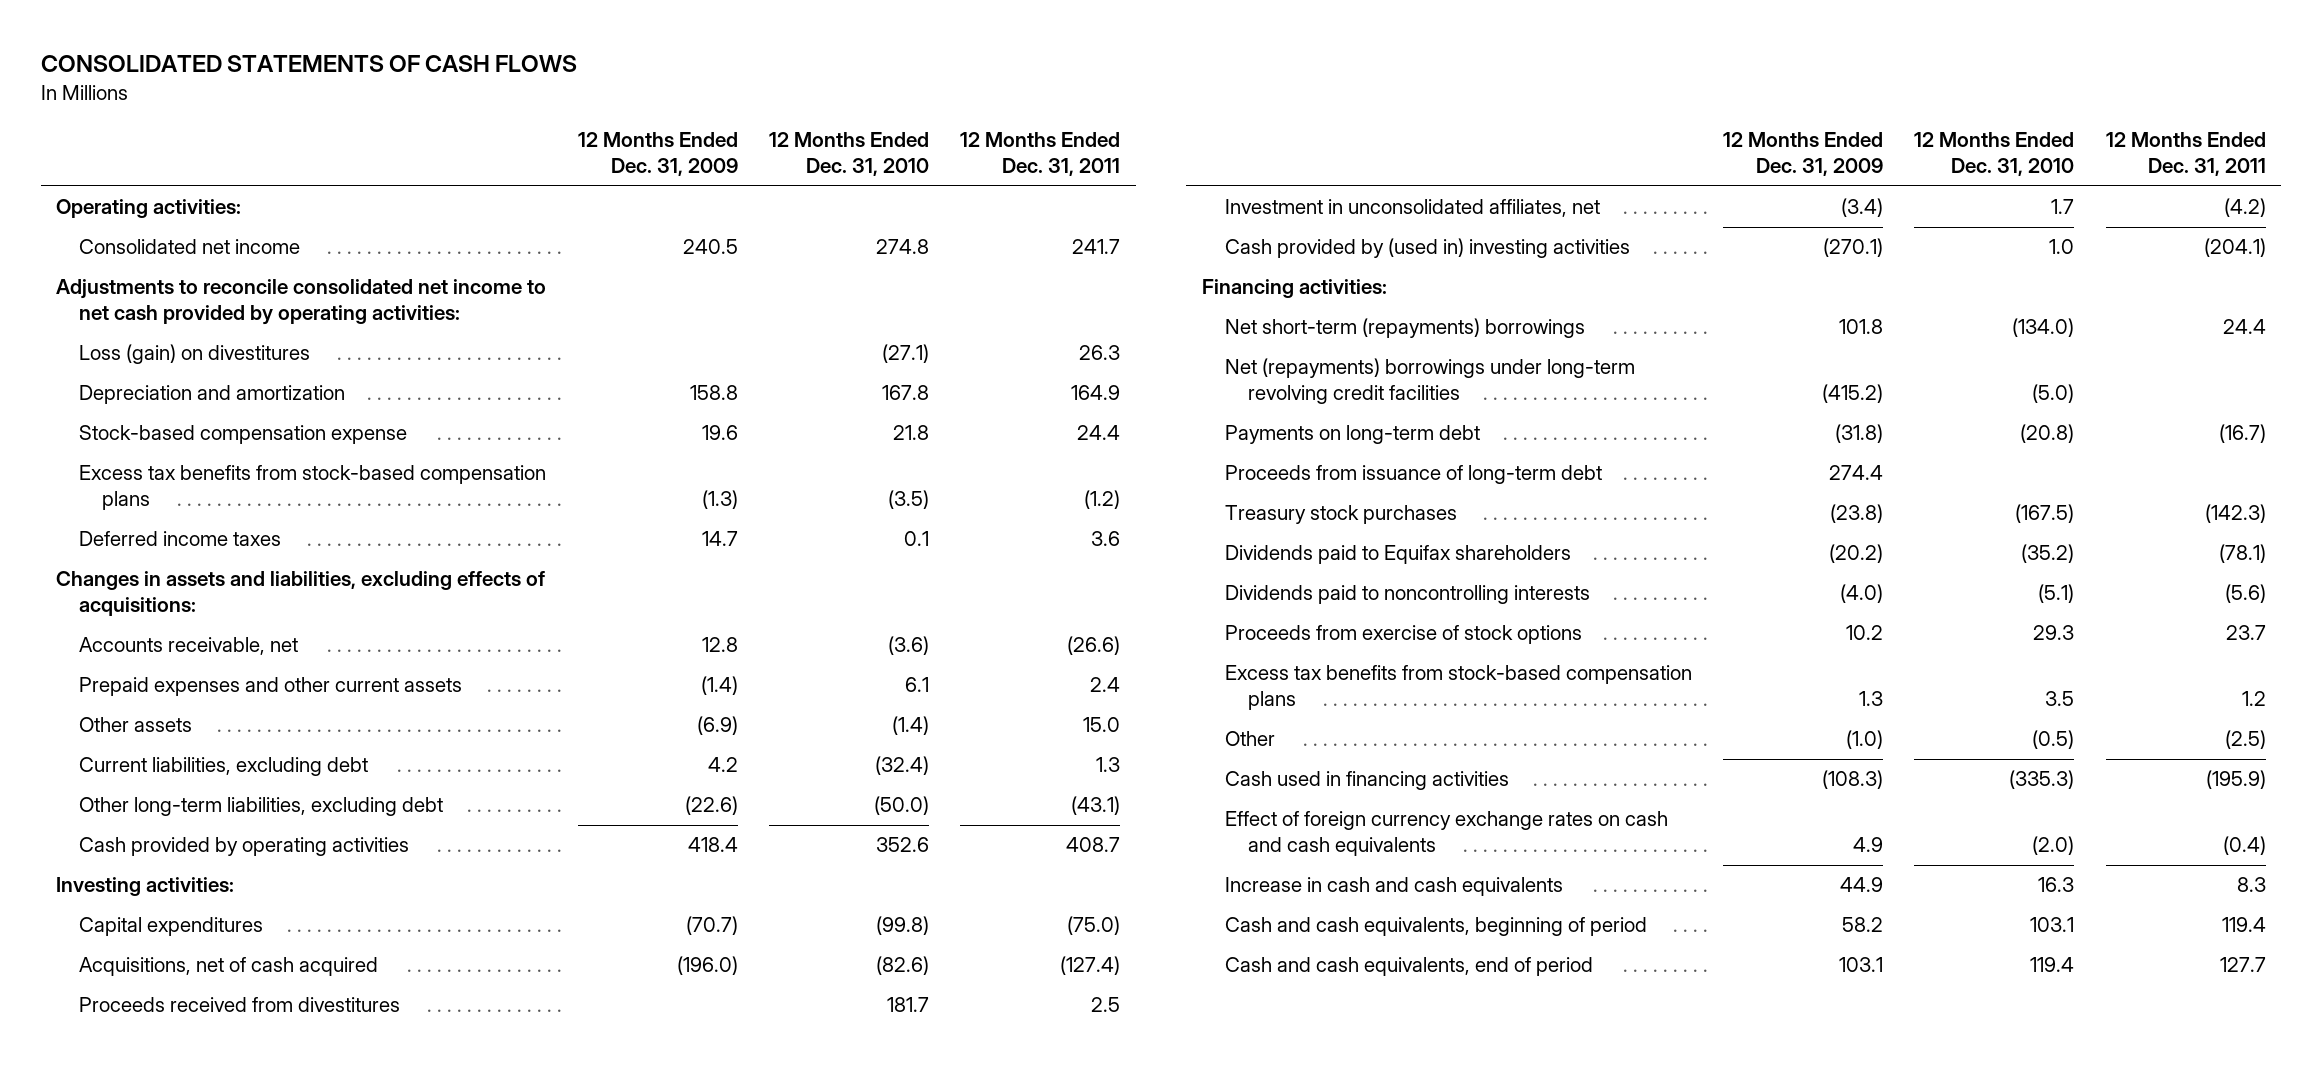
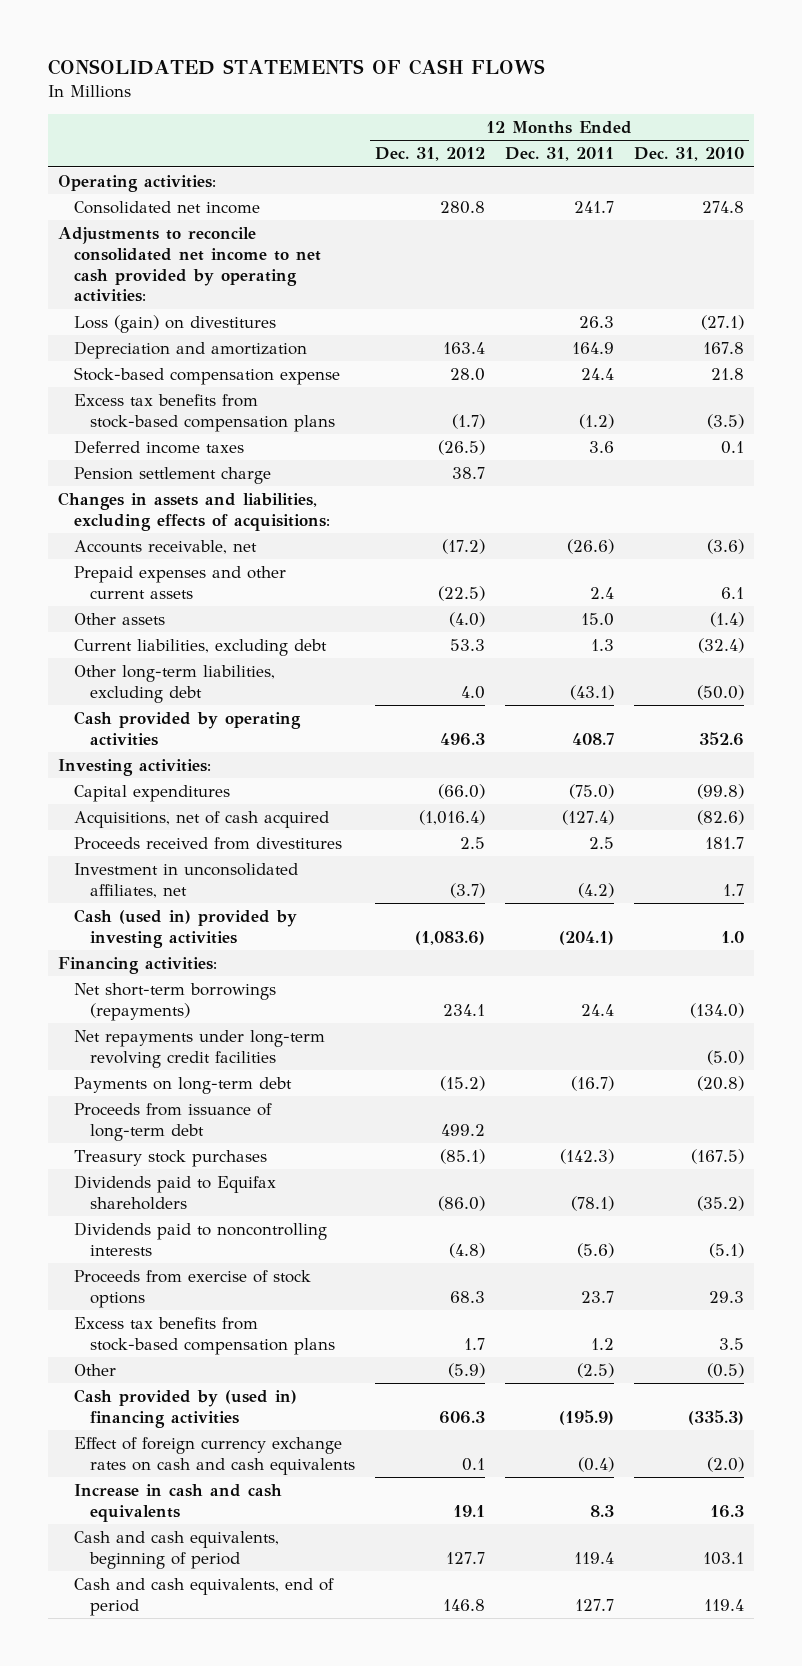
- | 12 Months Ended Dec. 31, 2009 | 12 Months Ended Dec. 31, 2010 | 12 Months Ended Dec. 31, 2011
+ | 12 Months Ended Dec. 31, 2012 | 12 Months Ended Dec. 31, 2011 | 12 Months Ended Dec. 31, 2010
+ Pension settlement charge | 38.7 | |
- Cash provided by (used in) investing activities | (270.1) | 1.0 | (204.1)
+ Cash (used in) provided by investing activities | (1,083.6) | (204.1) | 1.0
- Net short-term (repayments) borrowings | 101.8 | (134.0) | 24.4
- Net (repayments) borrowings under long-term revolving credit facilities | (415.2) | (5.0) |
+ Net short-term borrowings (repayments) | 234.1 | 24.4 | (134.0)
+ Net repayments under long-term revolving credit facilities | | | (5.0)
- Cash used in financing activities | (108.3) | (335.3) | (195.9)
+ Cash provided by (used in) financing activities | 606.3 | (195.9) | (335.3)

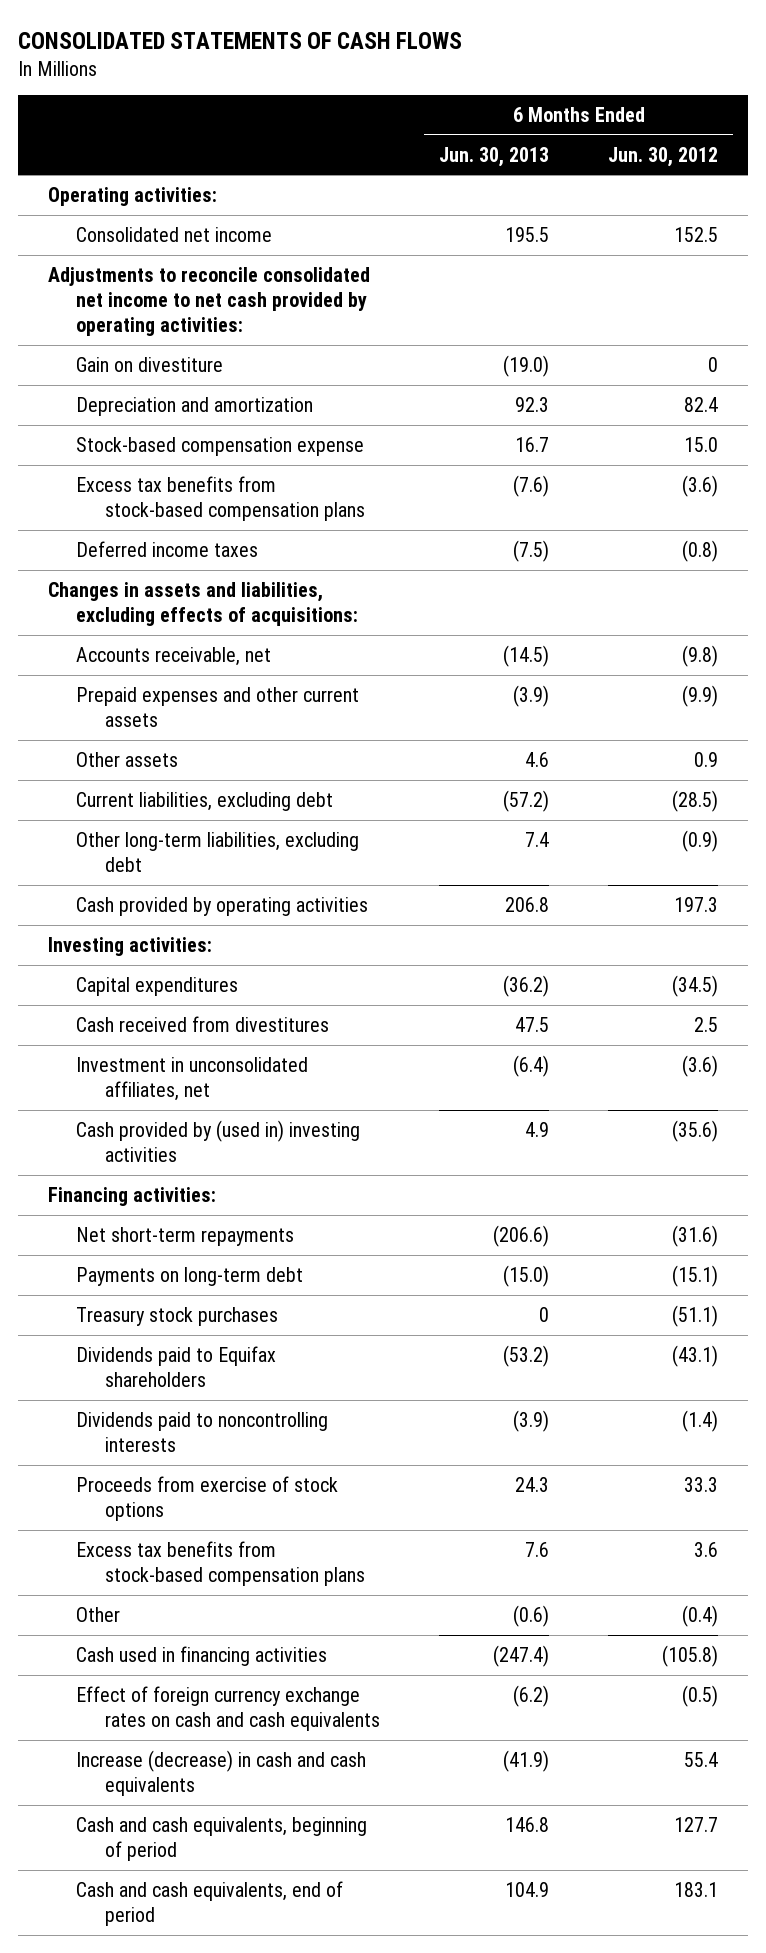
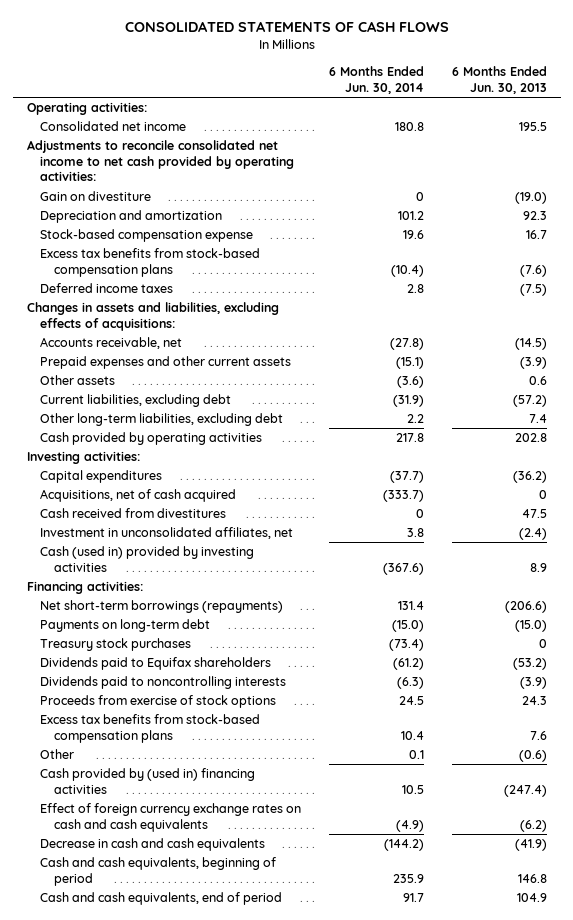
- | 6 Months Ended Jun. 30, 2013 | 6 Months Ended Jun. 30, 2012
+ | 6 Months Ended Jun. 30, 2014 | 6 Months Ended Jun. 30, 2013
- Other assets | 4.6 | 0.9
+ Other assets | (3.6) | 0.6
- Cash provided by operating activities | 206.8 | 197.3
+ Cash provided by operating activities | 217.8 | 202.8
+ Acquisitions, net of cash acquired | (333.7) | 0
- Investment in unconsolidated affiliates, net | (6.4) | (3.6)
- Cash provided by (used in) investing activities | 4.9 | (35.6)
+ Investment in unconsolidated affiliates, net | 3.8 | (2.4)
+ Cash (used in) provided by investing activities | (367.6) | 8.9
- Net short-term repayments | (206.6) | (31.6)
+ Net short-term borrowings (repayments) | 131.4 | (206.6)
- Cash used in financing activities | (247.4) | (105.8)
+ Cash provided by (used in) financing activities | 10.5 | (247.4)
- Increase (decrease) in cash and cash equivalents | (41.9) | 55.4
+ Decrease in cash and cash equivalents | (144.2) | (41.9)

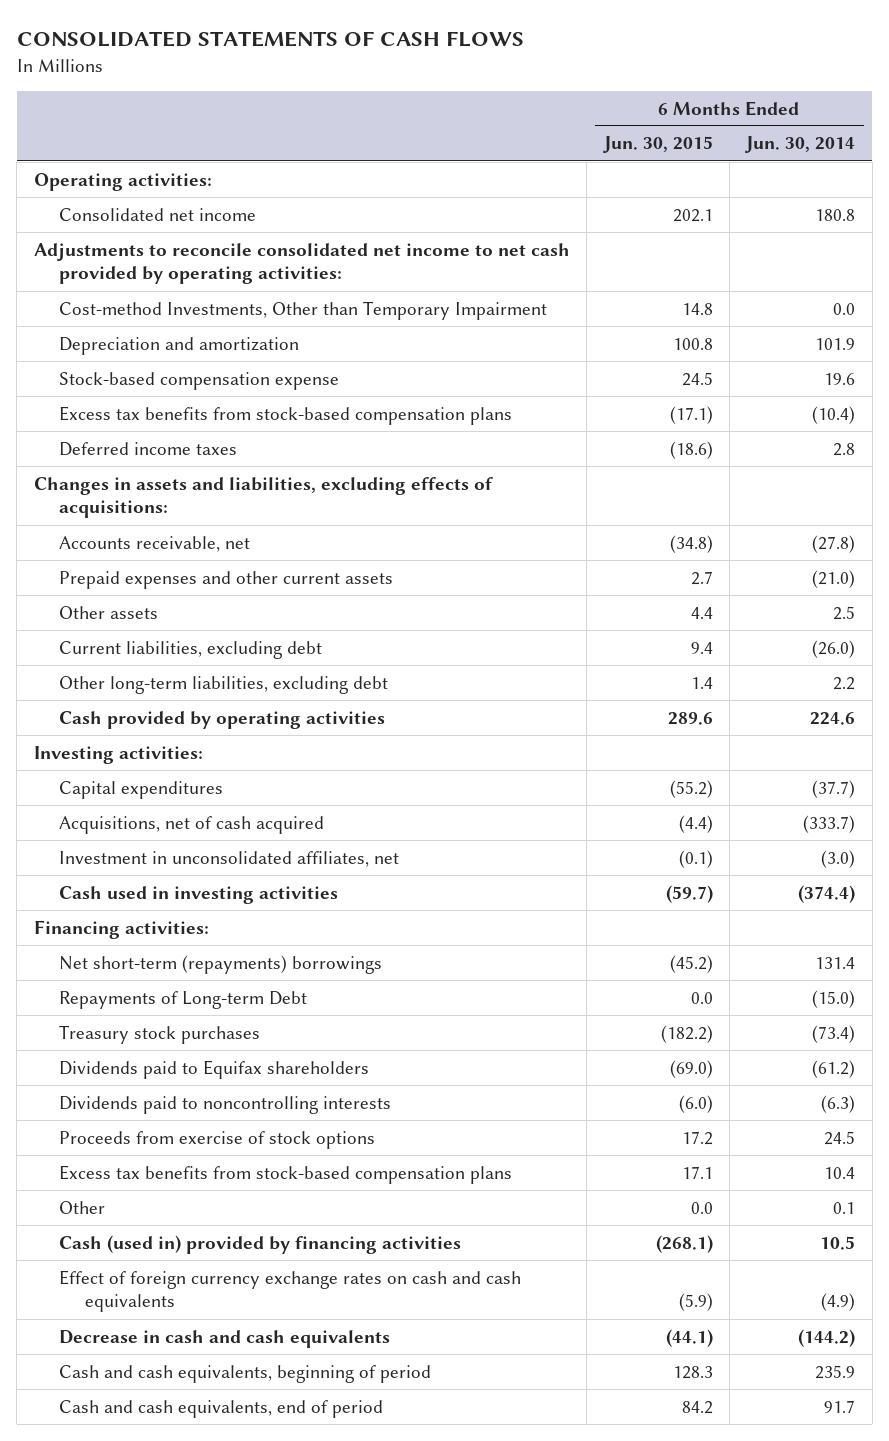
- | 6 Months Ended Jun. 30, 2014 | 6 Months Ended Jun. 30, 2013
+ | 6 Months Ended Jun. 30, 2015 | 6 Months Ended Jun. 30, 2014
- Gain on divestiture | 0 | (19.0)
- Depreciation and amortization | 101.2 | 92.3
+ Cost-method Investments, Other than Temporary Impairment | 14.8 | 0.0
+ Depreciation and amortization | 100.8 | 101.9
- Prepaid expenses and other current assets | (15.1) | (3.9)
- Other assets | (3.6) | 0.6
- Current liabilities, excluding debt | (31.9) | (57.2)
+ Prepaid expenses and other current assets | 2.7 | (21.0)
+ Other assets | 4.4 | 2.5
+ Current liabilities, excluding debt | 9.4 | (26.0)
- Cash provided by operating activities | 217.8 | 202.8
+ Cash provided by operating activities | 289.6 | 224.6
- Cash received from divestitures | 0 | 47.5
- Investment in unconsolidated affiliates, net | 3.8 | (2.4)
- Cash (used in) provided by investing activities | (367.6) | 8.9
+ Investment in unconsolidated affiliates, net | (0.1) | (3.0)
+ Cash used in investing activities | (59.7) | (374.4)
- Net short-term borrowings (repayments) | 131.4 | (206.6)
- Payments on long-term debt | (15.0) | (15.0)
+ Net short-term (repayments) borrowings | (45.2) | 131.4
+ Repayments of Long-term Debt | 0.0 | (15.0)
- Cash provided by (used in) financing activities | 10.5 | (247.4)
+ Cash (used in) provided by financing activities | (268.1) | 10.5

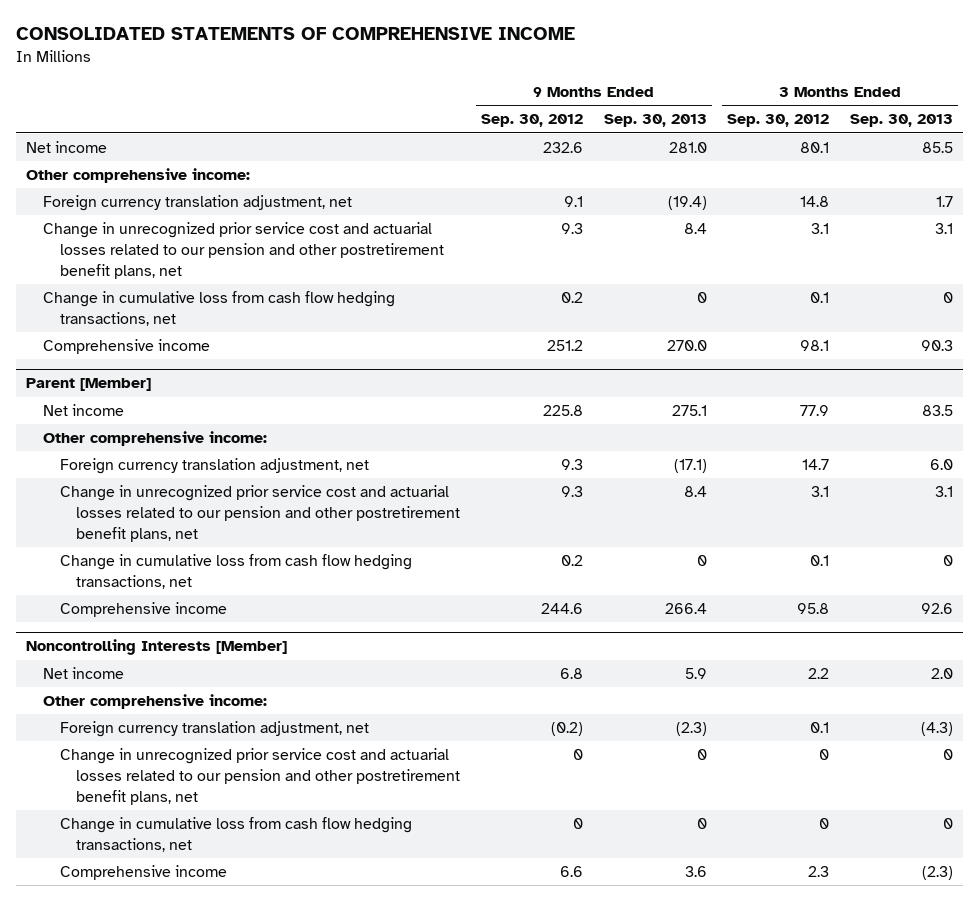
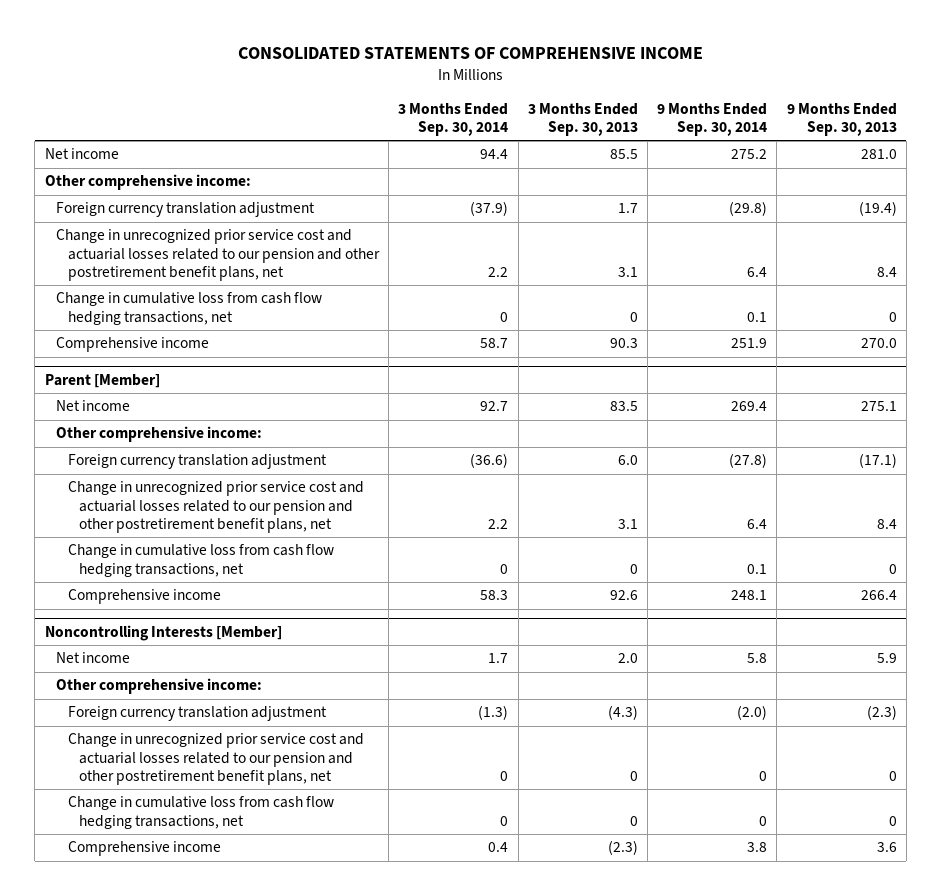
- | 9 Months Ended Sep. 30, 2012 | 9 Months Ended Sep. 30, 2013 | 3 Months Ended Sep. 30, 2012 | 3 Months Ended Sep. 30, 2013
+ | 3 Months Ended Sep. 30, 2014 | 3 Months Ended Sep. 30, 2013 | 9 Months Ended Sep. 30, 2014 | 9 Months Ended Sep. 30, 2013
- Foreign currency translation adjustment, net | 9.1 | (19.4) | 14.8 | 1.7
+ Foreign currency translation adjustment | (37.9) | 1.7 | (29.8) | (19.4)
@ Parent [Member]
- Foreign currency translation adjustment, net | 9.3 | (17.1) | 14.7 | 6.0
+ Foreign currency translation adjustment | (36.6) | 6.0 | (27.8) | (17.1)
@ Noncontrolling Interests [Member]
- Foreign currency translation adjustment, net | (0.2) | (2.3) | 0.1 | (4.3)
+ Foreign currency translation adjustment | (1.3) | (4.3) | (2.0) | (2.3)

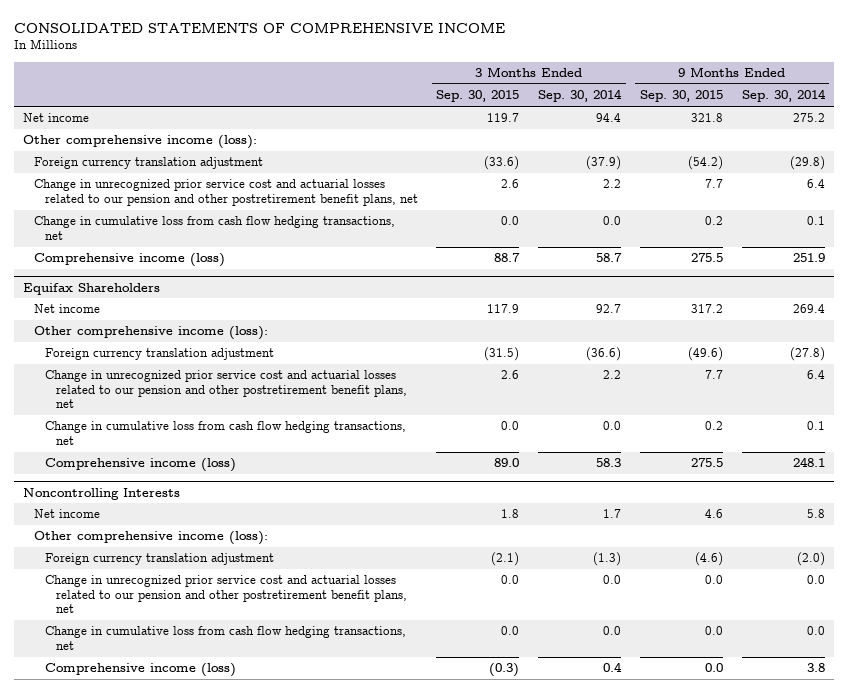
- | 3 Months Ended Sep. 30, 2014 | 3 Months Ended Sep. 30, 2013 | 9 Months Ended Sep. 30, 2014 | 9 Months Ended Sep. 30, 2013
+ | 3 Months Ended Sep. 30, 2015 | 3 Months Ended Sep. 30, 2014 | 9 Months Ended Sep. 30, 2015 | 9 Months Ended Sep. 30, 2014
- Other comprehensive income:
+ Other comprehensive income (loss):
- Change in cumulative loss from cash flow hedging transactions, net | 0 | 0 | 0.1 | 0
- Comprehensive income | 58.7 | 90.3 | 251.9 | 270.0
- Parent [Member]
+ Change in cumulative loss from cash flow hedging transactions, net | 0.0 | 0.0 | 0.2 | 0.1
+ Comprehensive income (loss) | 88.7 | 58.7 | 275.5 | 251.9
+ Equifax Shareholders
- Other comprehensive income:
+ Other comprehensive income (loss):
- Change in cumulative loss from cash flow hedging transactions, net | 0 | 0 | 0.1 | 0
- Comprehensive income | 58.3 | 92.6 | 248.1 | 266.4
- Noncontrolling Interests [Member]
+ Change in cumulative loss from cash flow hedging transactions, net | 0.0 | 0.0 | 0.2 | 0.1
+ Comprehensive income (loss) | 89.0 | 58.3 | 275.5 | 248.1
+ Noncontrolling Interests
- Other comprehensive income:
+ Other comprehensive income (loss):
- Change in unrecognized prior service cost and actuarial losses related to our pension and other postretirement benefit plans, net | 0 | 0 | 0 | 0
- Change in cumulative loss from cash flow hedging transactions, net | 0 | 0 | 0 | 0
- Comprehensive income | 0.4 | (2.3) | 3.8 | 3.6
+ Change in unrecognized prior service cost and actuarial losses related to our pension and other postretirement benefit plans, net | 0.0 | 0.0 | 0.0 | 0.0
+ Change in cumulative loss from cash flow hedging transactions, net | 0.0 | 0.0 | 0.0 | 0.0
+ Comprehensive income (loss) | (0.3) | 0.4 | 0.0 | 3.8

